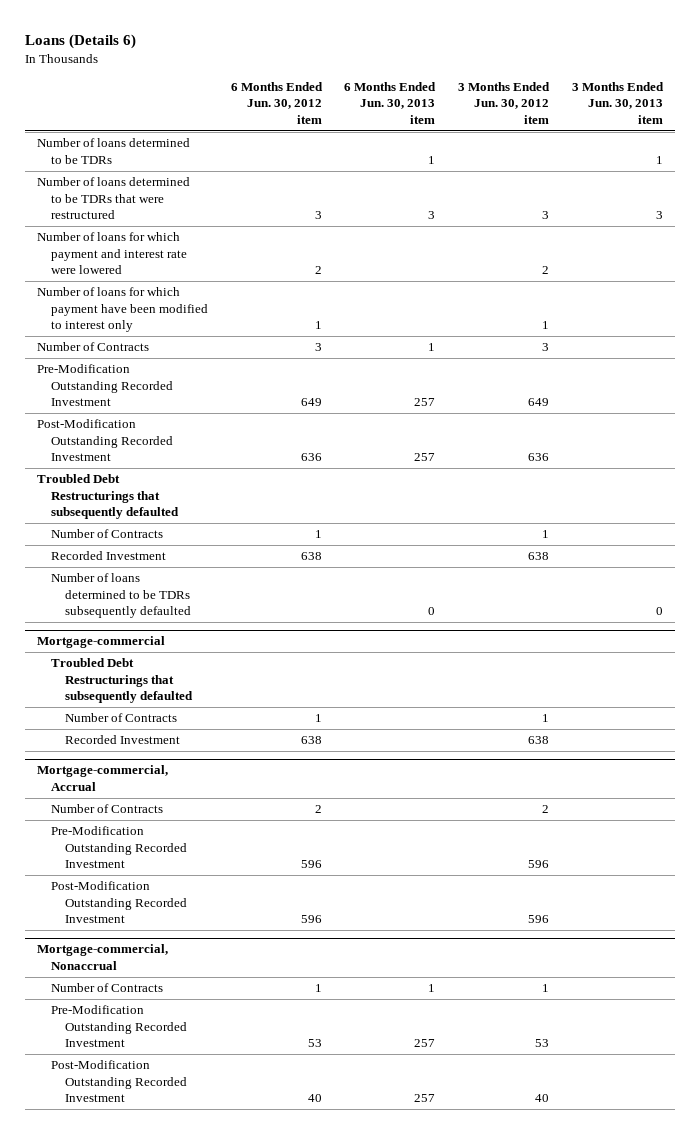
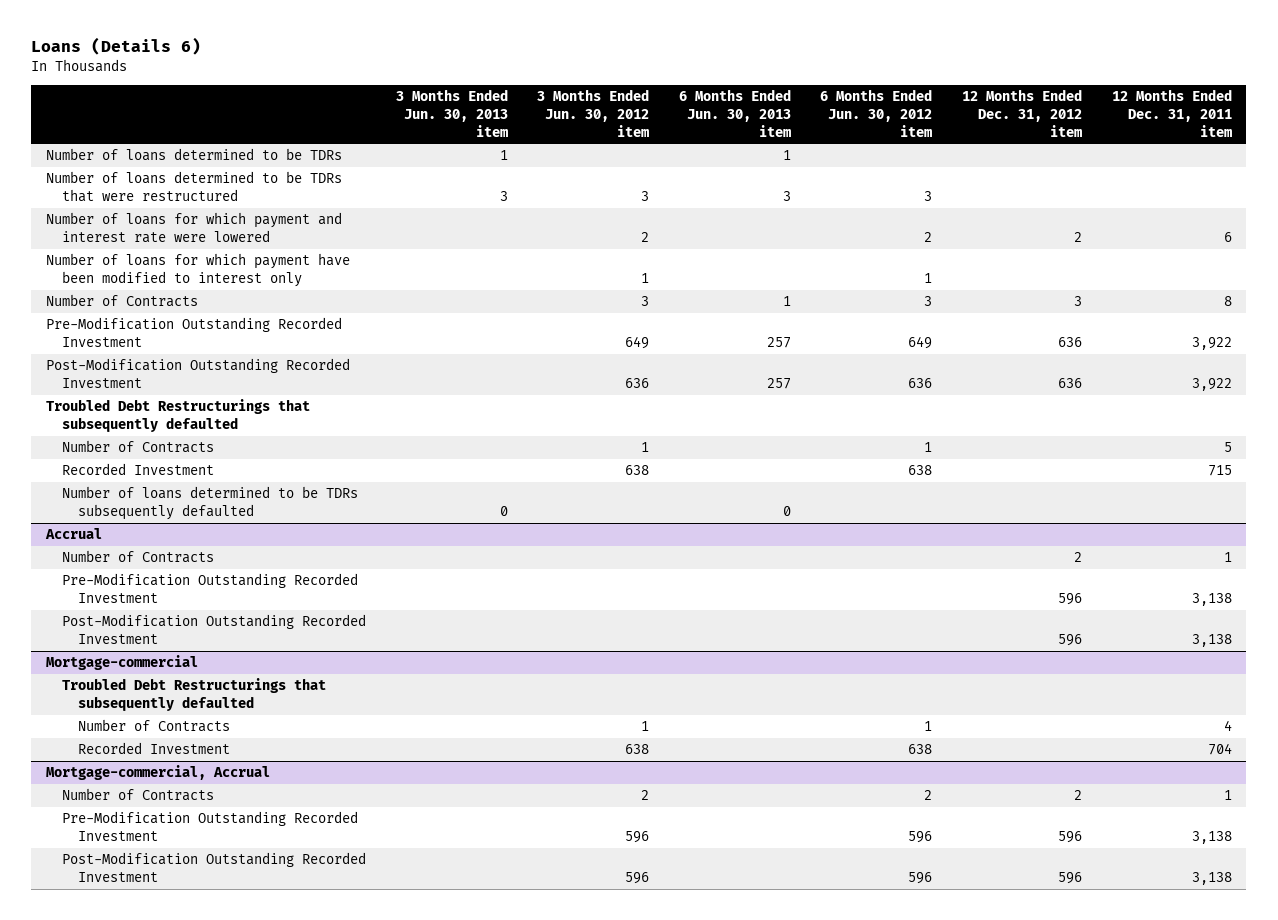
- | 6 Months Ended Jun. 30, 2012 item | 6 Months Ended Jun. 30, 2013 item | 3 Months Ended Jun. 30, 2012 item | 3 Months Ended Jun. 30, 2013 item
+ | 3 Months Ended Jun. 30, 2013 item | 3 Months Ended Jun. 30, 2012 item | 6 Months Ended Jun. 30, 2013 item | 6 Months Ended Jun. 30, 2012 item | 12 Months Ended Dec. 31, 2012 item | 12 Months Ended Dec. 31, 2011 item
+ Accrual
+ Number of Contracts | | | | | 2 | 1
+ Pre-Modification Outstanding Recorded Investment | | | | | 596 | 3,138
+ Post-Modification Outstanding Recorded Investment | | | | | 596 | 3,138
- Mortgage-commercial, Nonaccrual
- Number of Contracts | 1 | 1 | 1 |
- Pre-Modification Outstanding Recorded Investment | 53 | 257 | 53 |
- Post-Modification Outstanding Recorded Investment | 40 | 257 | 40 |

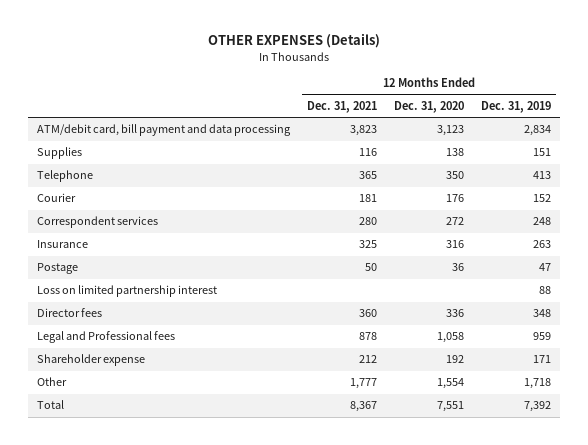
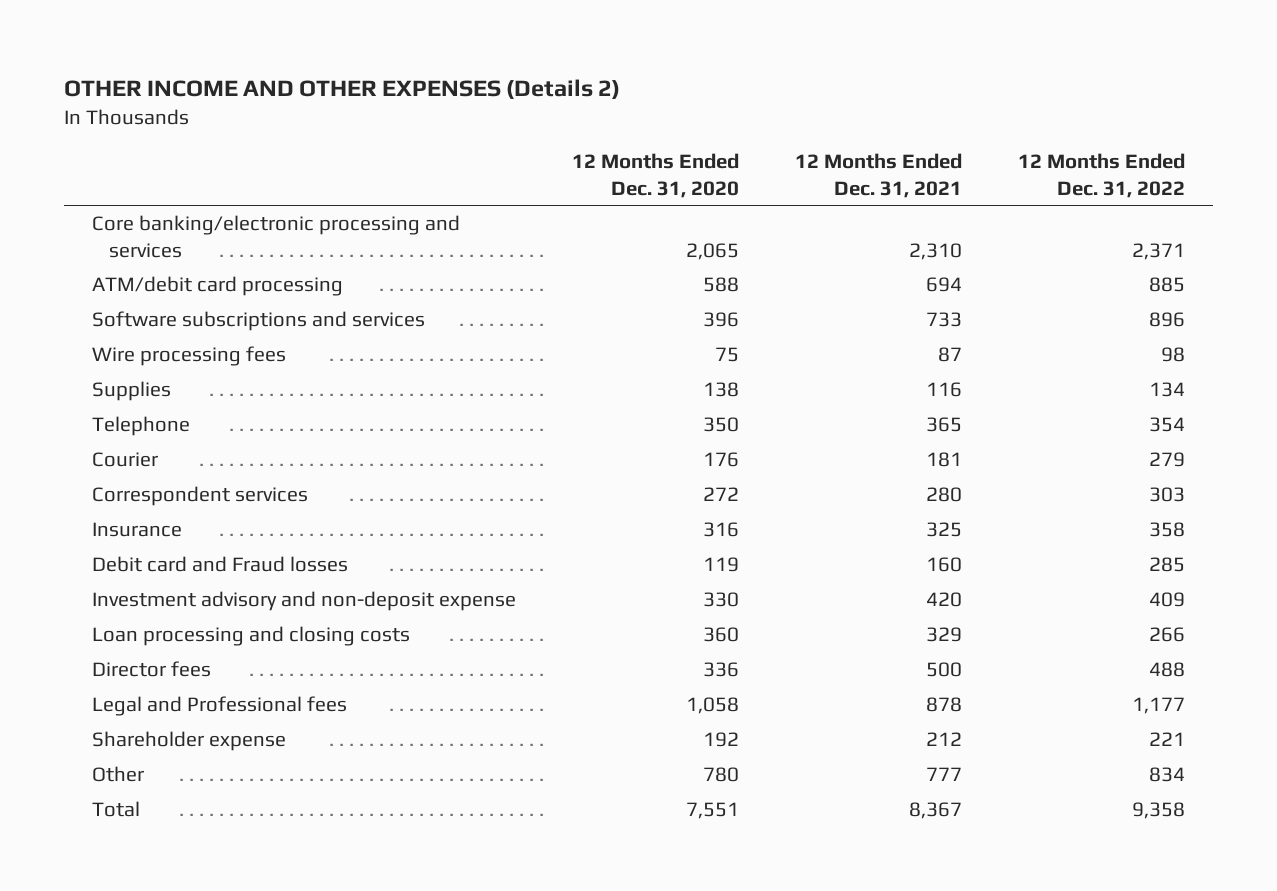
- OTHER EXPENSES (Details)
+ OTHER INCOME AND OTHER EXPENSES (Details 2)
- | 12 Months Ended Dec. 31, 2021 | 12 Months Ended Dec. 31, 2020 | 12 Months Ended Dec. 31, 2019
+ | 12 Months Ended Dec. 31, 2020 | 12 Months Ended Dec. 31, 2021 | 12 Months Ended Dec. 31, 2022
- ATM/debit card, bill payment and data processing | 3,823 | 3,123 | 2,834
+ Core banking/electronic processing and services | 2,065 | 2,310 | 2,371
+ ATM/debit card processing | 588 | 694 | 885
+ Software subscriptions and services | 396 | 733 | 896
+ Wire processing fees | 75 | 87 | 98
- Postage | 50 | 36 | 47
- Loss on limited partnership interest | | | 88
- Director fees | 360 | 336 | 348
+ Debit card and Fraud losses | 119 | 160 | 285
+ Investment advisory and non-deposit expense | 330 | 420 | 409
+ Loan processing and closing costs | 360 | 329 | 266
+ Director fees | 336 | 500 | 488
- Other | 1,777 | 1,554 | 1,718
+ Other | 780 | 777 | 834

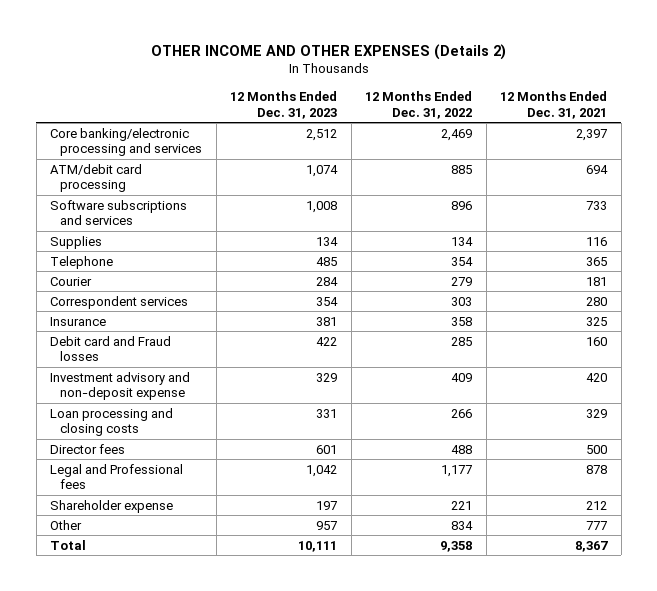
- | 12 Months Ended Dec. 31, 2020 | 12 Months Ended Dec. 31, 2021 | 12 Months Ended Dec. 31, 2022
+ | 12 Months Ended Dec. 31, 2023 | 12 Months Ended Dec. 31, 2022 | 12 Months Ended Dec. 31, 2021
- Core banking/electronic processing and services | 2,065 | 2,310 | 2,371
+ Core banking/electronic processing and services | 2,512 | 2,469 | 2,397
- Wire processing fees | 75 | 87 | 98

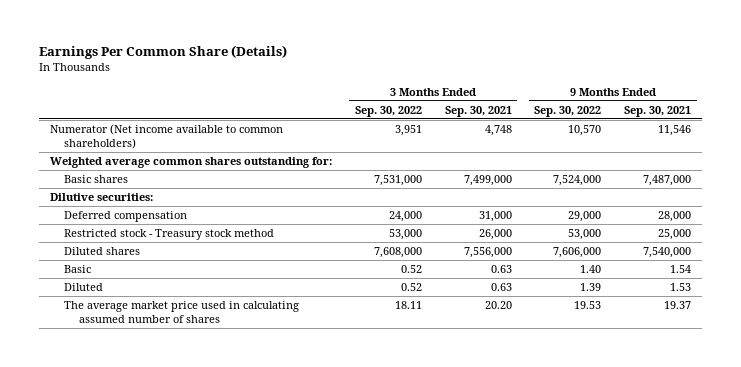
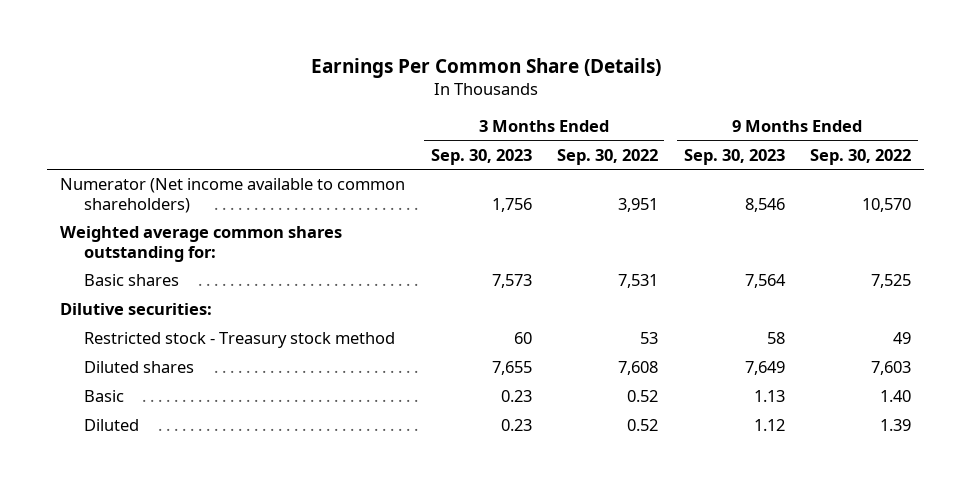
- | 3 Months Ended Sep. 30, 2022 | 3 Months Ended Sep. 30, 2021 | 9 Months Ended Sep. 30, 2022 | 9 Months Ended Sep. 30, 2021
+ | 3 Months Ended Sep. 30, 2023 | 3 Months Ended Sep. 30, 2022 | 9 Months Ended Sep. 30, 2023 | 9 Months Ended Sep. 30, 2022
- Basic shares | 7,531,000 | 7,499,000 | 7,524,000 | 7,487,000
+ Basic shares | 7,573 | 7,531 | 7,564 | 7,525
- Deferred compensation | 24,000 | 31,000 | 29,000 | 28,000
- Restricted stock - Treasury stock method | 53,000 | 26,000 | 53,000 | 25,000
- Diluted shares | 7,608,000 | 7,556,000 | 7,606,000 | 7,540,000
+ Restricted stock - Treasury stock method | 60 | 53 | 58 | 49
+ Diluted shares | 7,655 | 7,608 | 7,649 | 7,603
- The average market price used in calculating assumed number of shares | 18.11 | 20.20 | 19.53 | 19.37

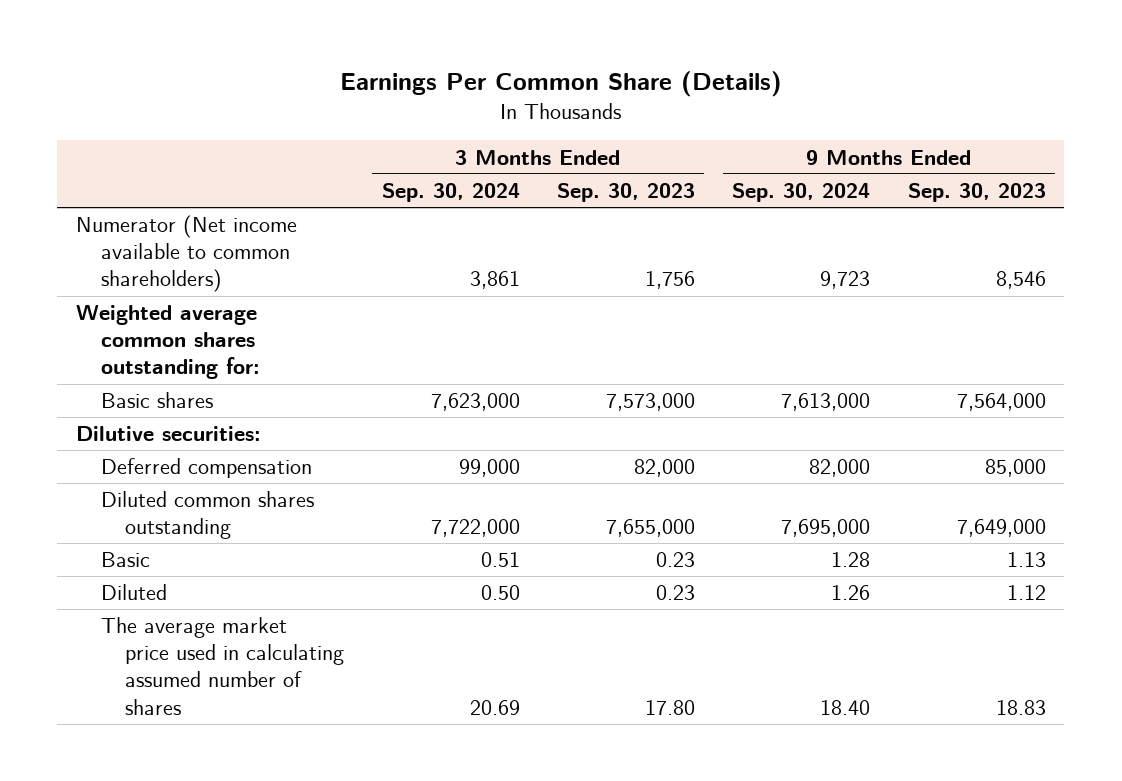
- | 3 Months Ended Sep. 30, 2023 | 3 Months Ended Sep. 30, 2022 | 9 Months Ended Sep. 30, 2023 | 9 Months Ended Sep. 30, 2022
+ | 3 Months Ended Sep. 30, 2024 | 3 Months Ended Sep. 30, 2023 | 9 Months Ended Sep. 30, 2024 | 9 Months Ended Sep. 30, 2023
- Basic shares | 7,573 | 7,531 | 7,564 | 7,525
+ Basic shares | 7,623,000 | 7,573,000 | 7,613,000 | 7,564,000
- Restricted stock - Treasury stock method | 60 | 53 | 58 | 49
- Diluted shares | 7,655 | 7,608 | 7,649 | 7,603
+ Deferred compensation | 99,000 | 82,000 | 82,000 | 85,000
+ Diluted common shares outstanding | 7,722,000 | 7,655,000 | 7,695,000 | 7,649,000
+ The average market price used in calculating assumed number of shares | 20.69 | 17.80 | 18.40 | 18.83

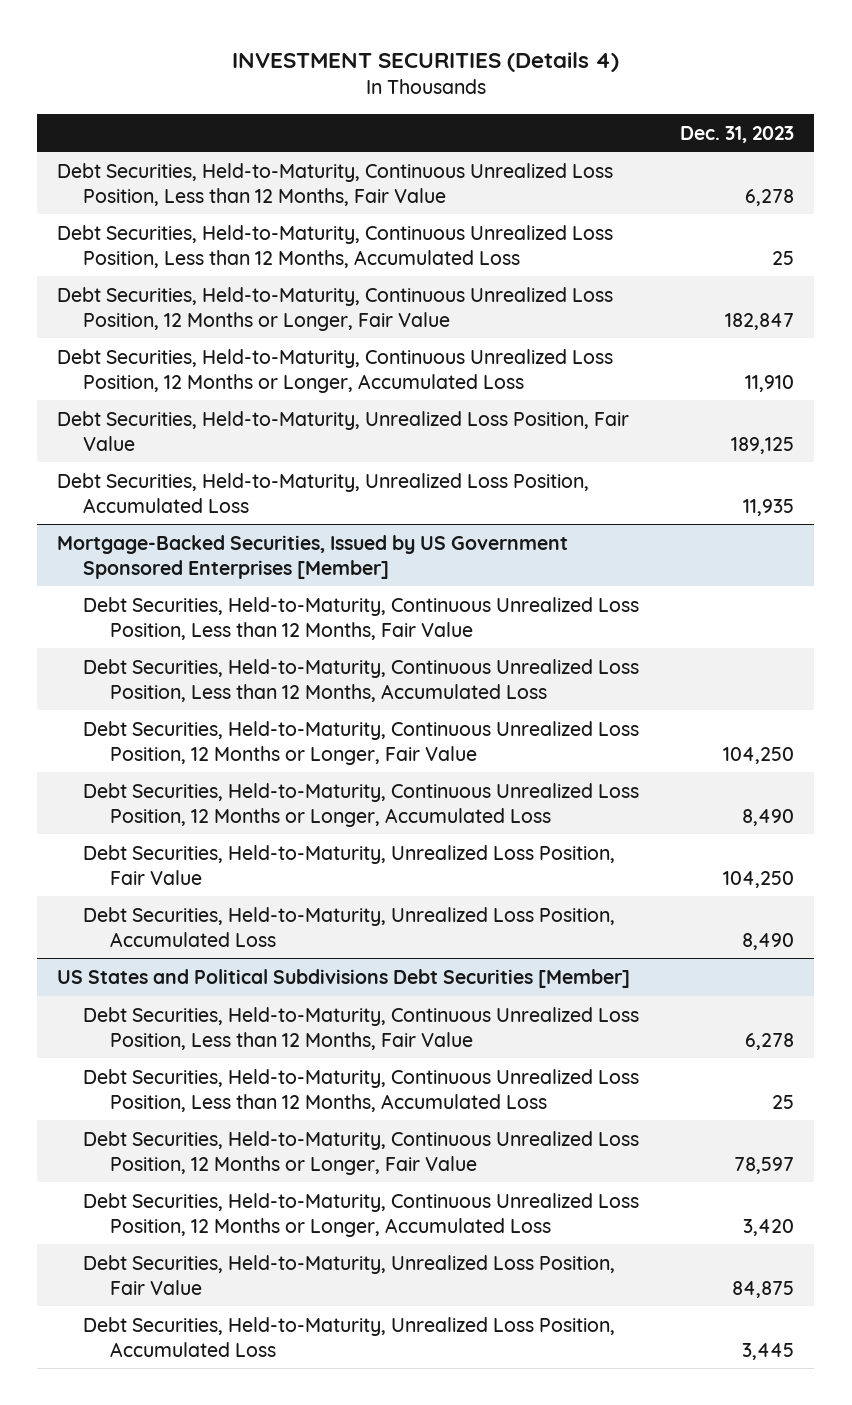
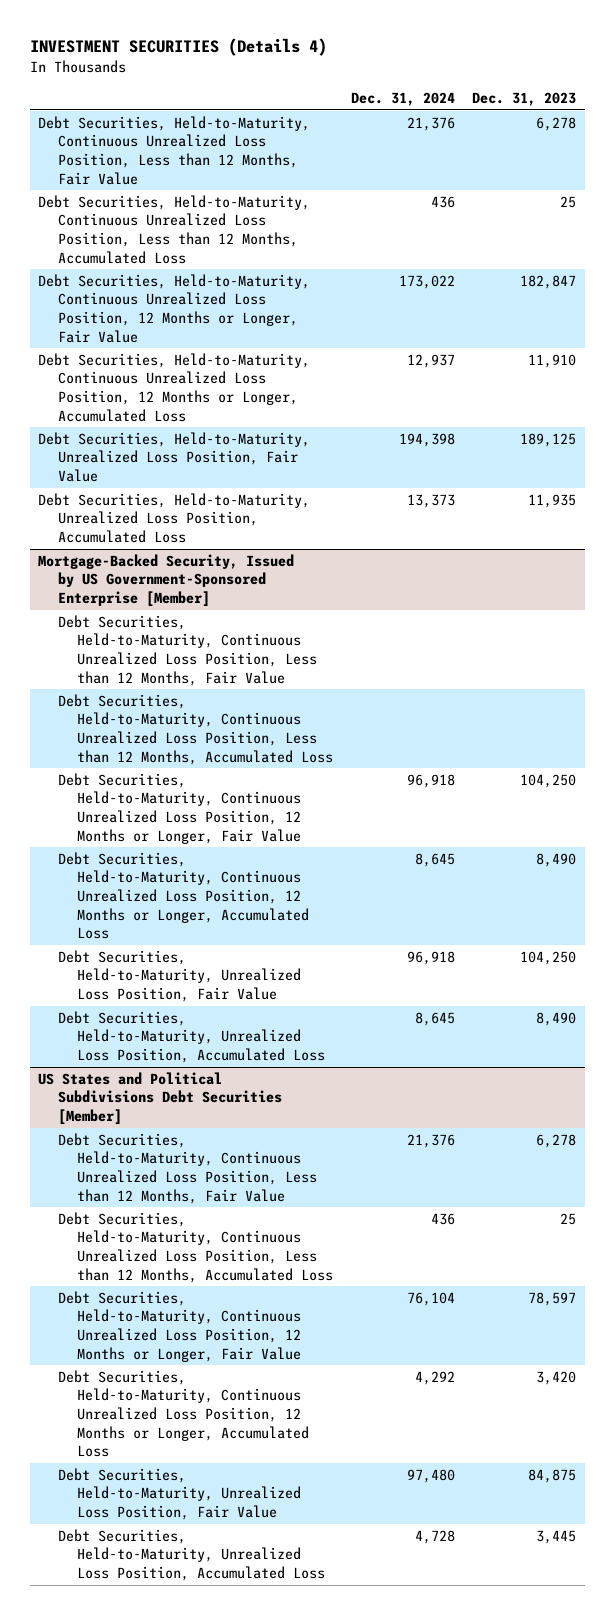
- | Dec. 31, 2023
+ | Dec. 31, 2024 | Dec. 31, 2023
- Mortgage-Backed Securities, Issued by US Government Sponsored Enterprises [Member]
+ Mortgage-Backed Security, Issued by US Government-Sponsored Enterprise [Member]

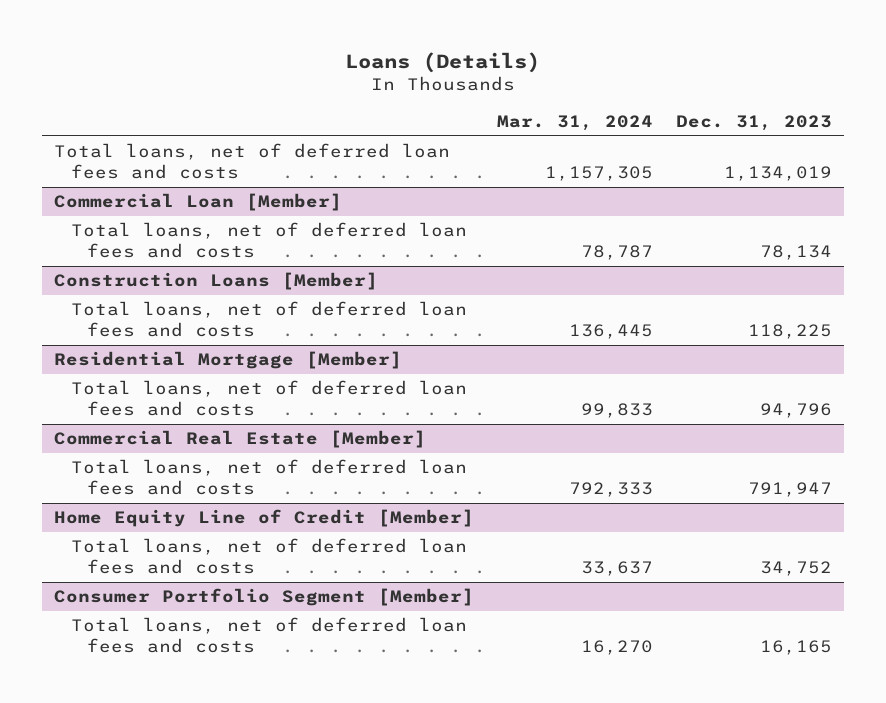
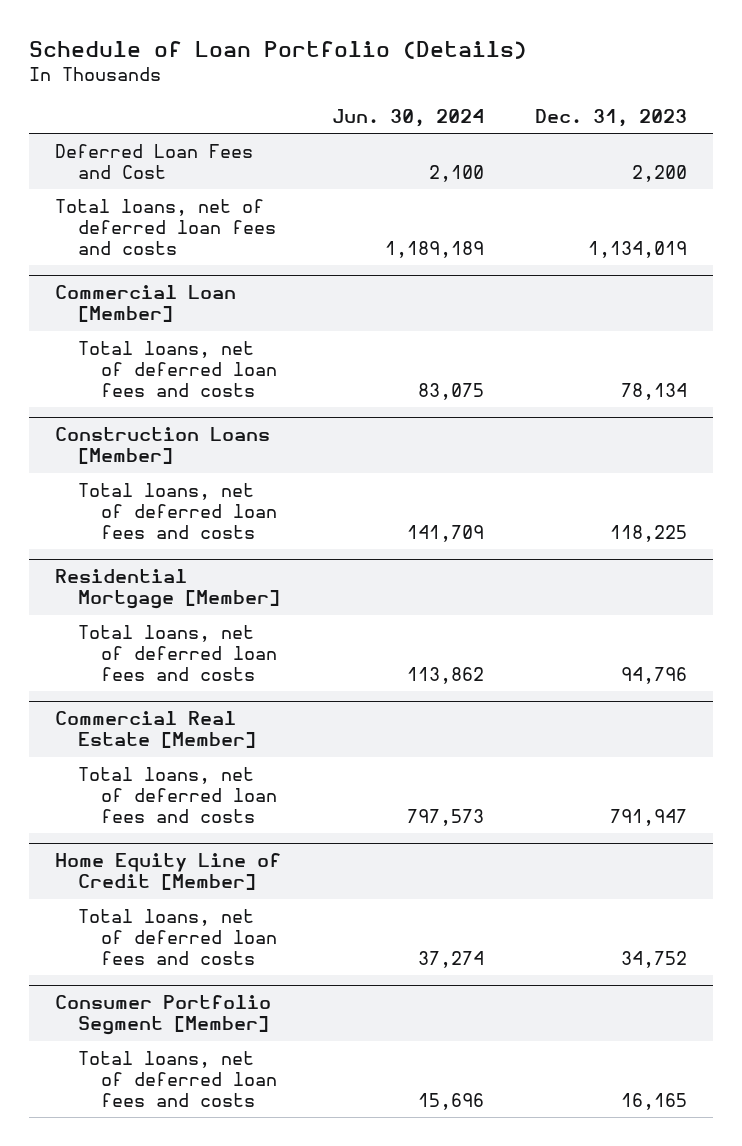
- Loans (Details)
+ Schedule of Loan Portfolio (Details)
- | Mar. 31, 2024 | Dec. 31, 2023
+ | Jun. 30, 2024 | Dec. 31, 2023
+ Deferred Loan Fees and Cost | 2,100 | 2,200

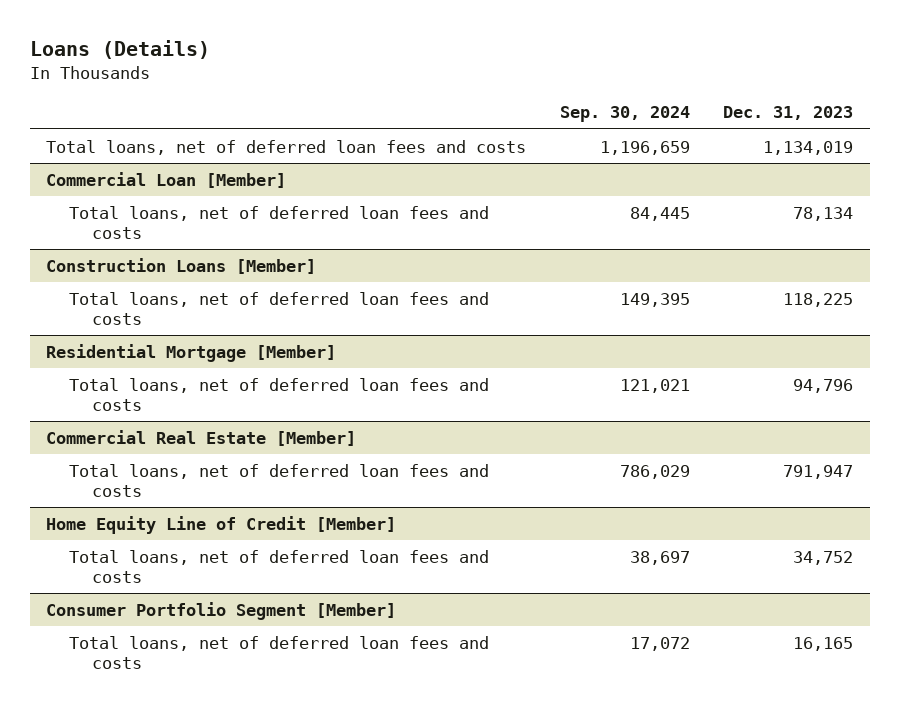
- Schedule of Loan Portfolio (Details)
+ Loans (Details)
- | Jun. 30, 2024 | Dec. 31, 2023
+ | Sep. 30, 2024 | Dec. 31, 2023
- Deferred Loan Fees and Cost | 2,100 | 2,200

